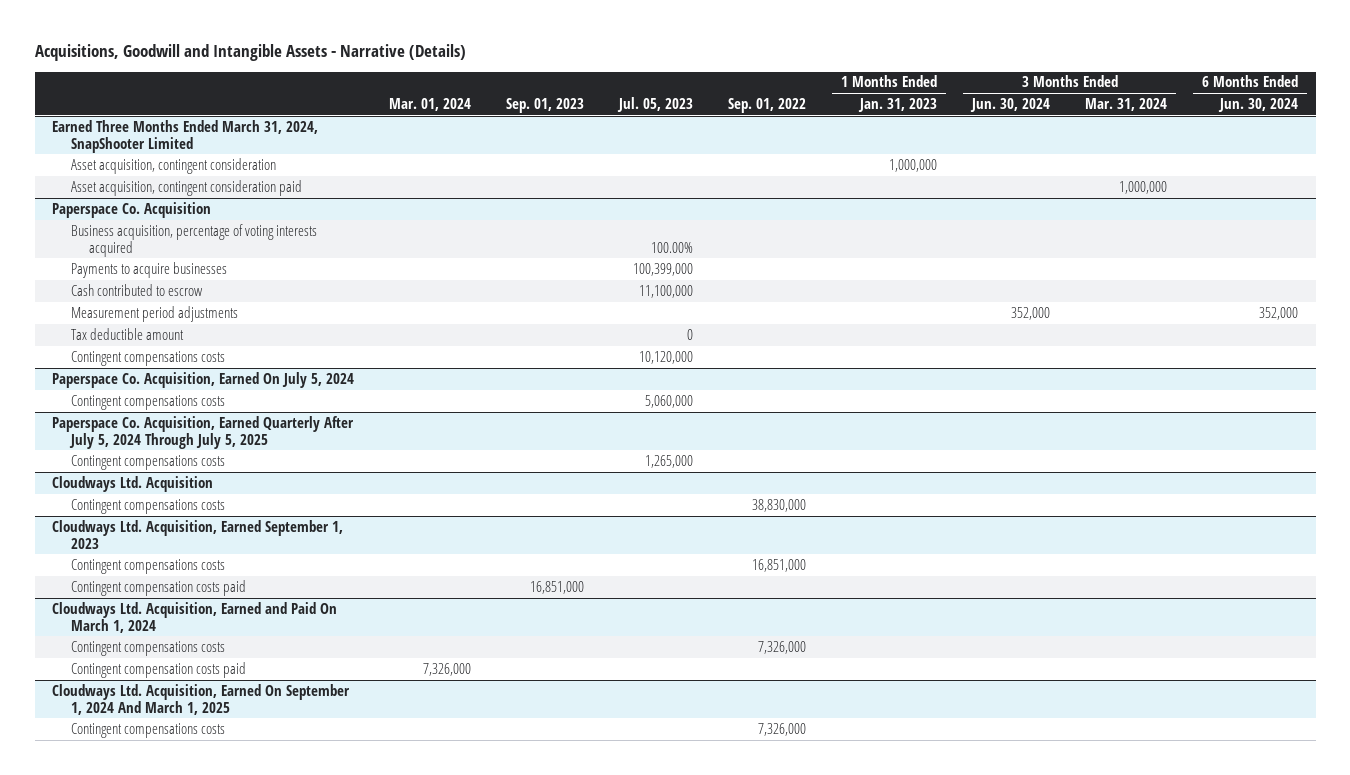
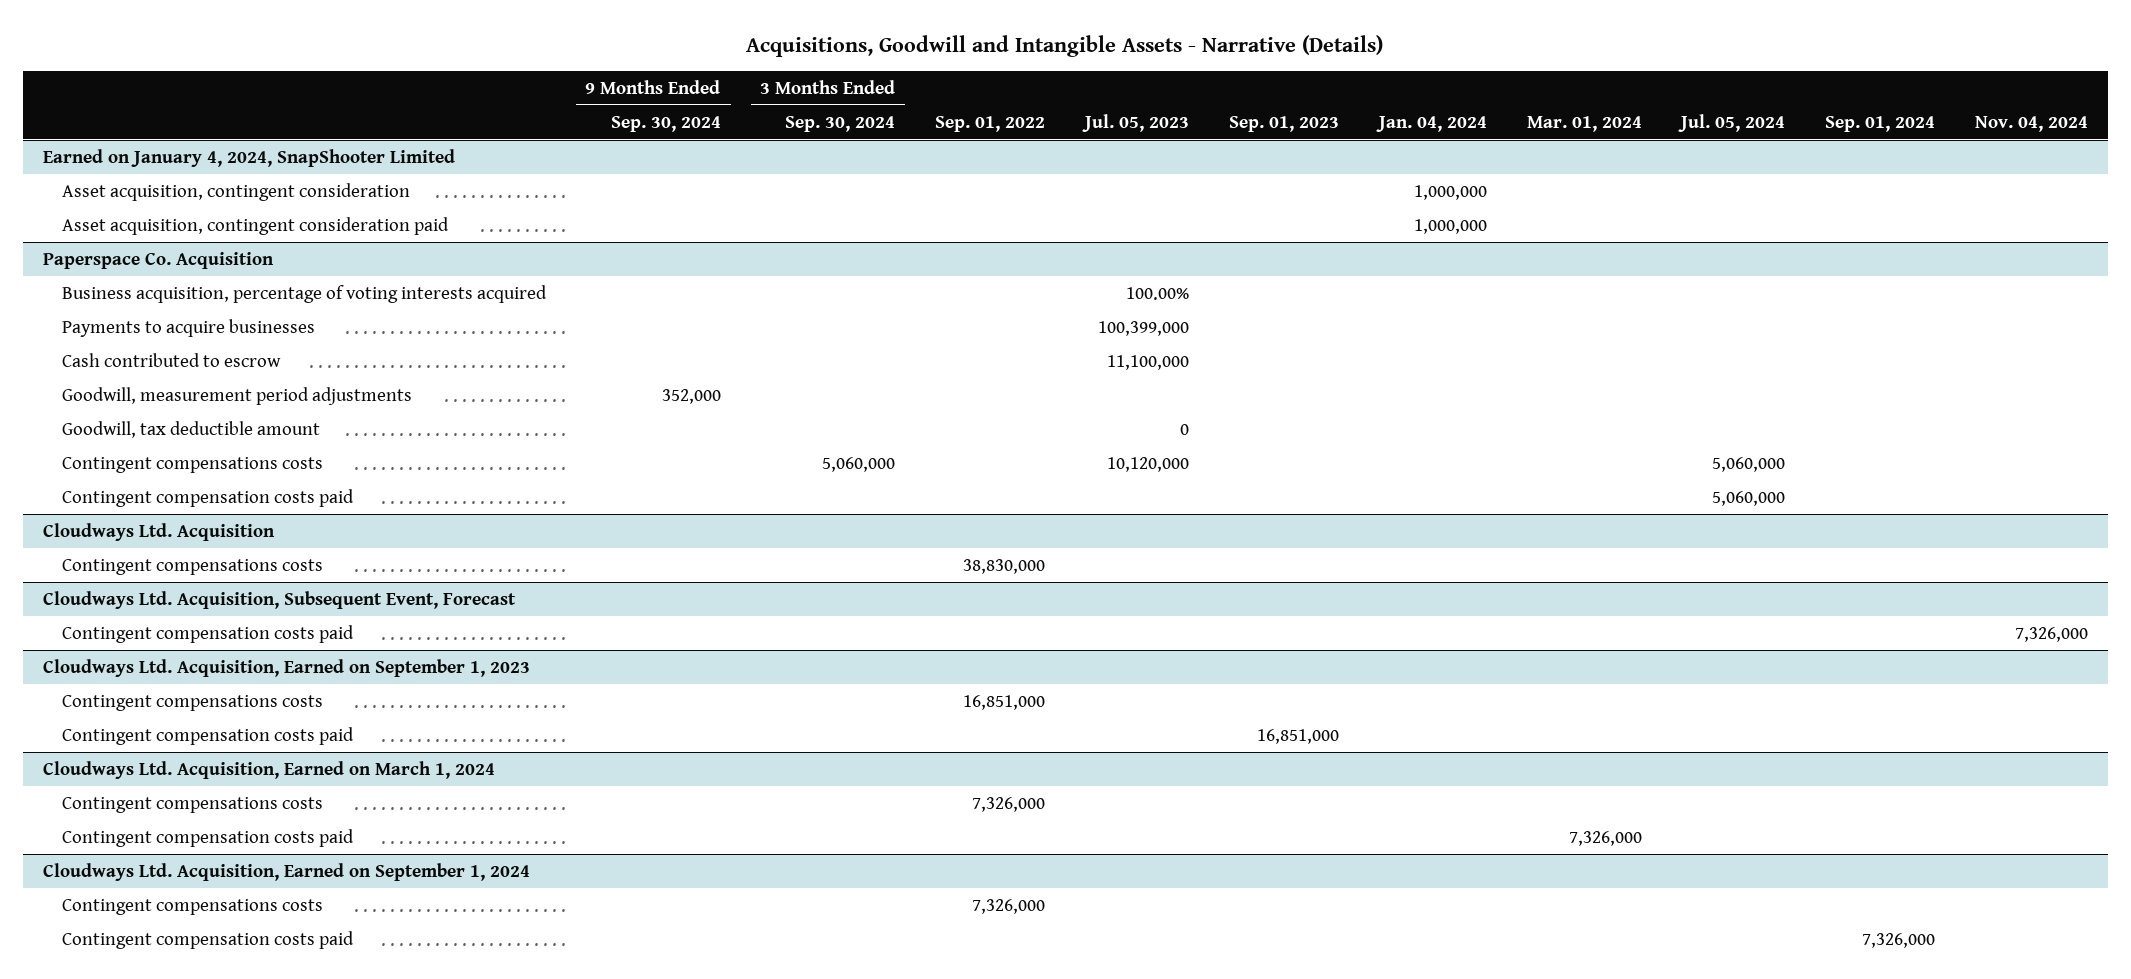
- | Mar. 01, 2024 | Sep. 01, 2023 | Jul. 05, 2023 | Sep. 01, 2022 | 1 Months Ended Jan. 31, 2023 | 3 Months Ended Jun. 30, 2024 | 3 Months Ended Mar. 31, 2024 | 6 Months Ended Jun. 30, 2024
+ | 9 Months Ended Sep. 30, 2024 | 3 Months Ended Sep. 30, 2024 | Sep. 01, 2022 | Jul. 05, 2023 | Sep. 01, 2023 | Jan. 04, 2024 | Mar. 01, 2024 | Jul. 05, 2024 | Sep. 01, 2024 | Nov. 04, 2024
- Earned Three Months Ended March 31, 2024, SnapShooter Limited
- Asset acquisition, contingent consideration | | | | | 1,000,000 | | |
- Asset acquisition, contingent consideration paid | | | | | | | 1,000,000 |
+ Earned on January 4, 2024, SnapShooter Limited
+ Asset acquisition, contingent consideration | | | | | | 1,000,000 | | | |
+ Asset acquisition, contingent consideration paid | | | | | | 1,000,000 | | | |
@ Paperspace Co. Acquisition
- Measurement period adjustments | | | | | | 352,000 | | 352,000
- Tax deductible amount | | | 0 | | | | |
+ Goodwill, measurement period adjustments | 352,000 | | | | | | | | |
+ Goodwill, tax deductible amount | | | | 0 | | | | | |
- Paperspace Co. Acquisition, Earned On July 5, 2024
- Contingent compensations costs | | | 5,060,000 | | | | |
- Paperspace Co. Acquisition, Earned Quarterly After July 5, 2024 Through July 5, 2025
- Contingent compensations costs | | | 1,265,000 | | | | |
@ Paperspace Co. Acquisition
+ Contingent compensation costs paid | | | | | | | | 5,060,000 | |
- Cloudways Ltd. Acquisition, Earned September 1, 2023
+ Cloudways Ltd. Acquisition, Subsequent Event, Forecast
+ Contingent compensation costs paid | | | | | | | | | | 7,326,000
+ Cloudways Ltd. Acquisition, Earned on September 1, 2023
- Cloudways Ltd. Acquisition, Earned and Paid On March 1, 2024
+ Cloudways Ltd. Acquisition, Earned on March 1, 2024
- Cloudways Ltd. Acquisition, Earned On September 1, 2024 And March 1, 2025
+ Cloudways Ltd. Acquisition, Earned on September 1, 2024
+ Contingent compensation costs paid | | | | | | | | | 7,326,000 |

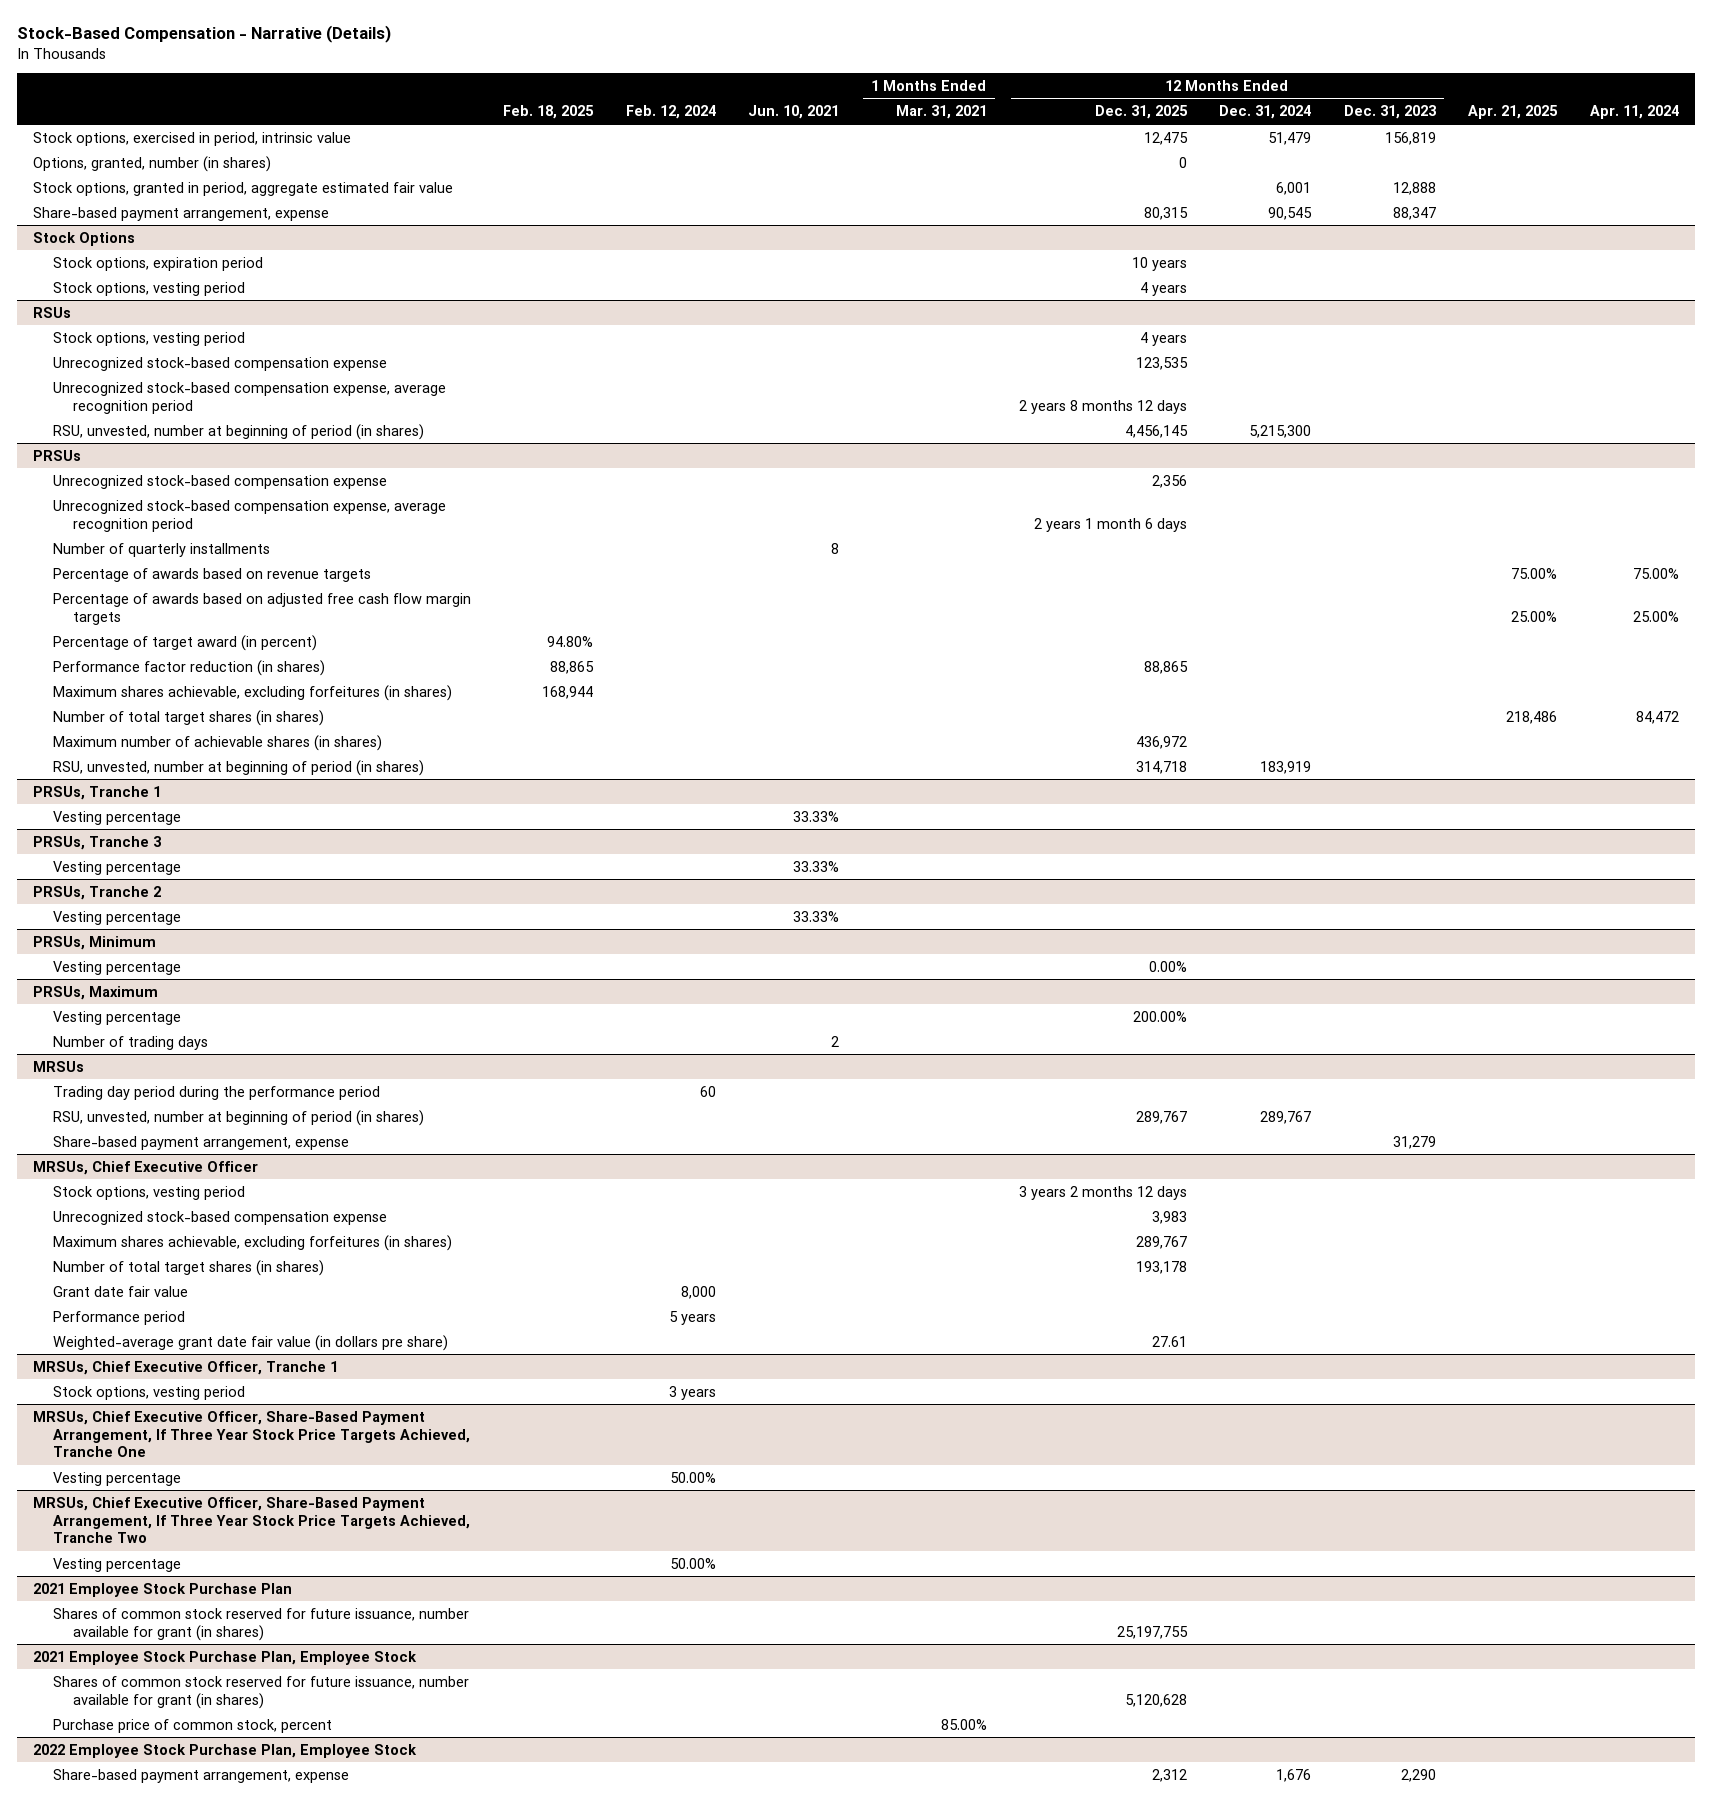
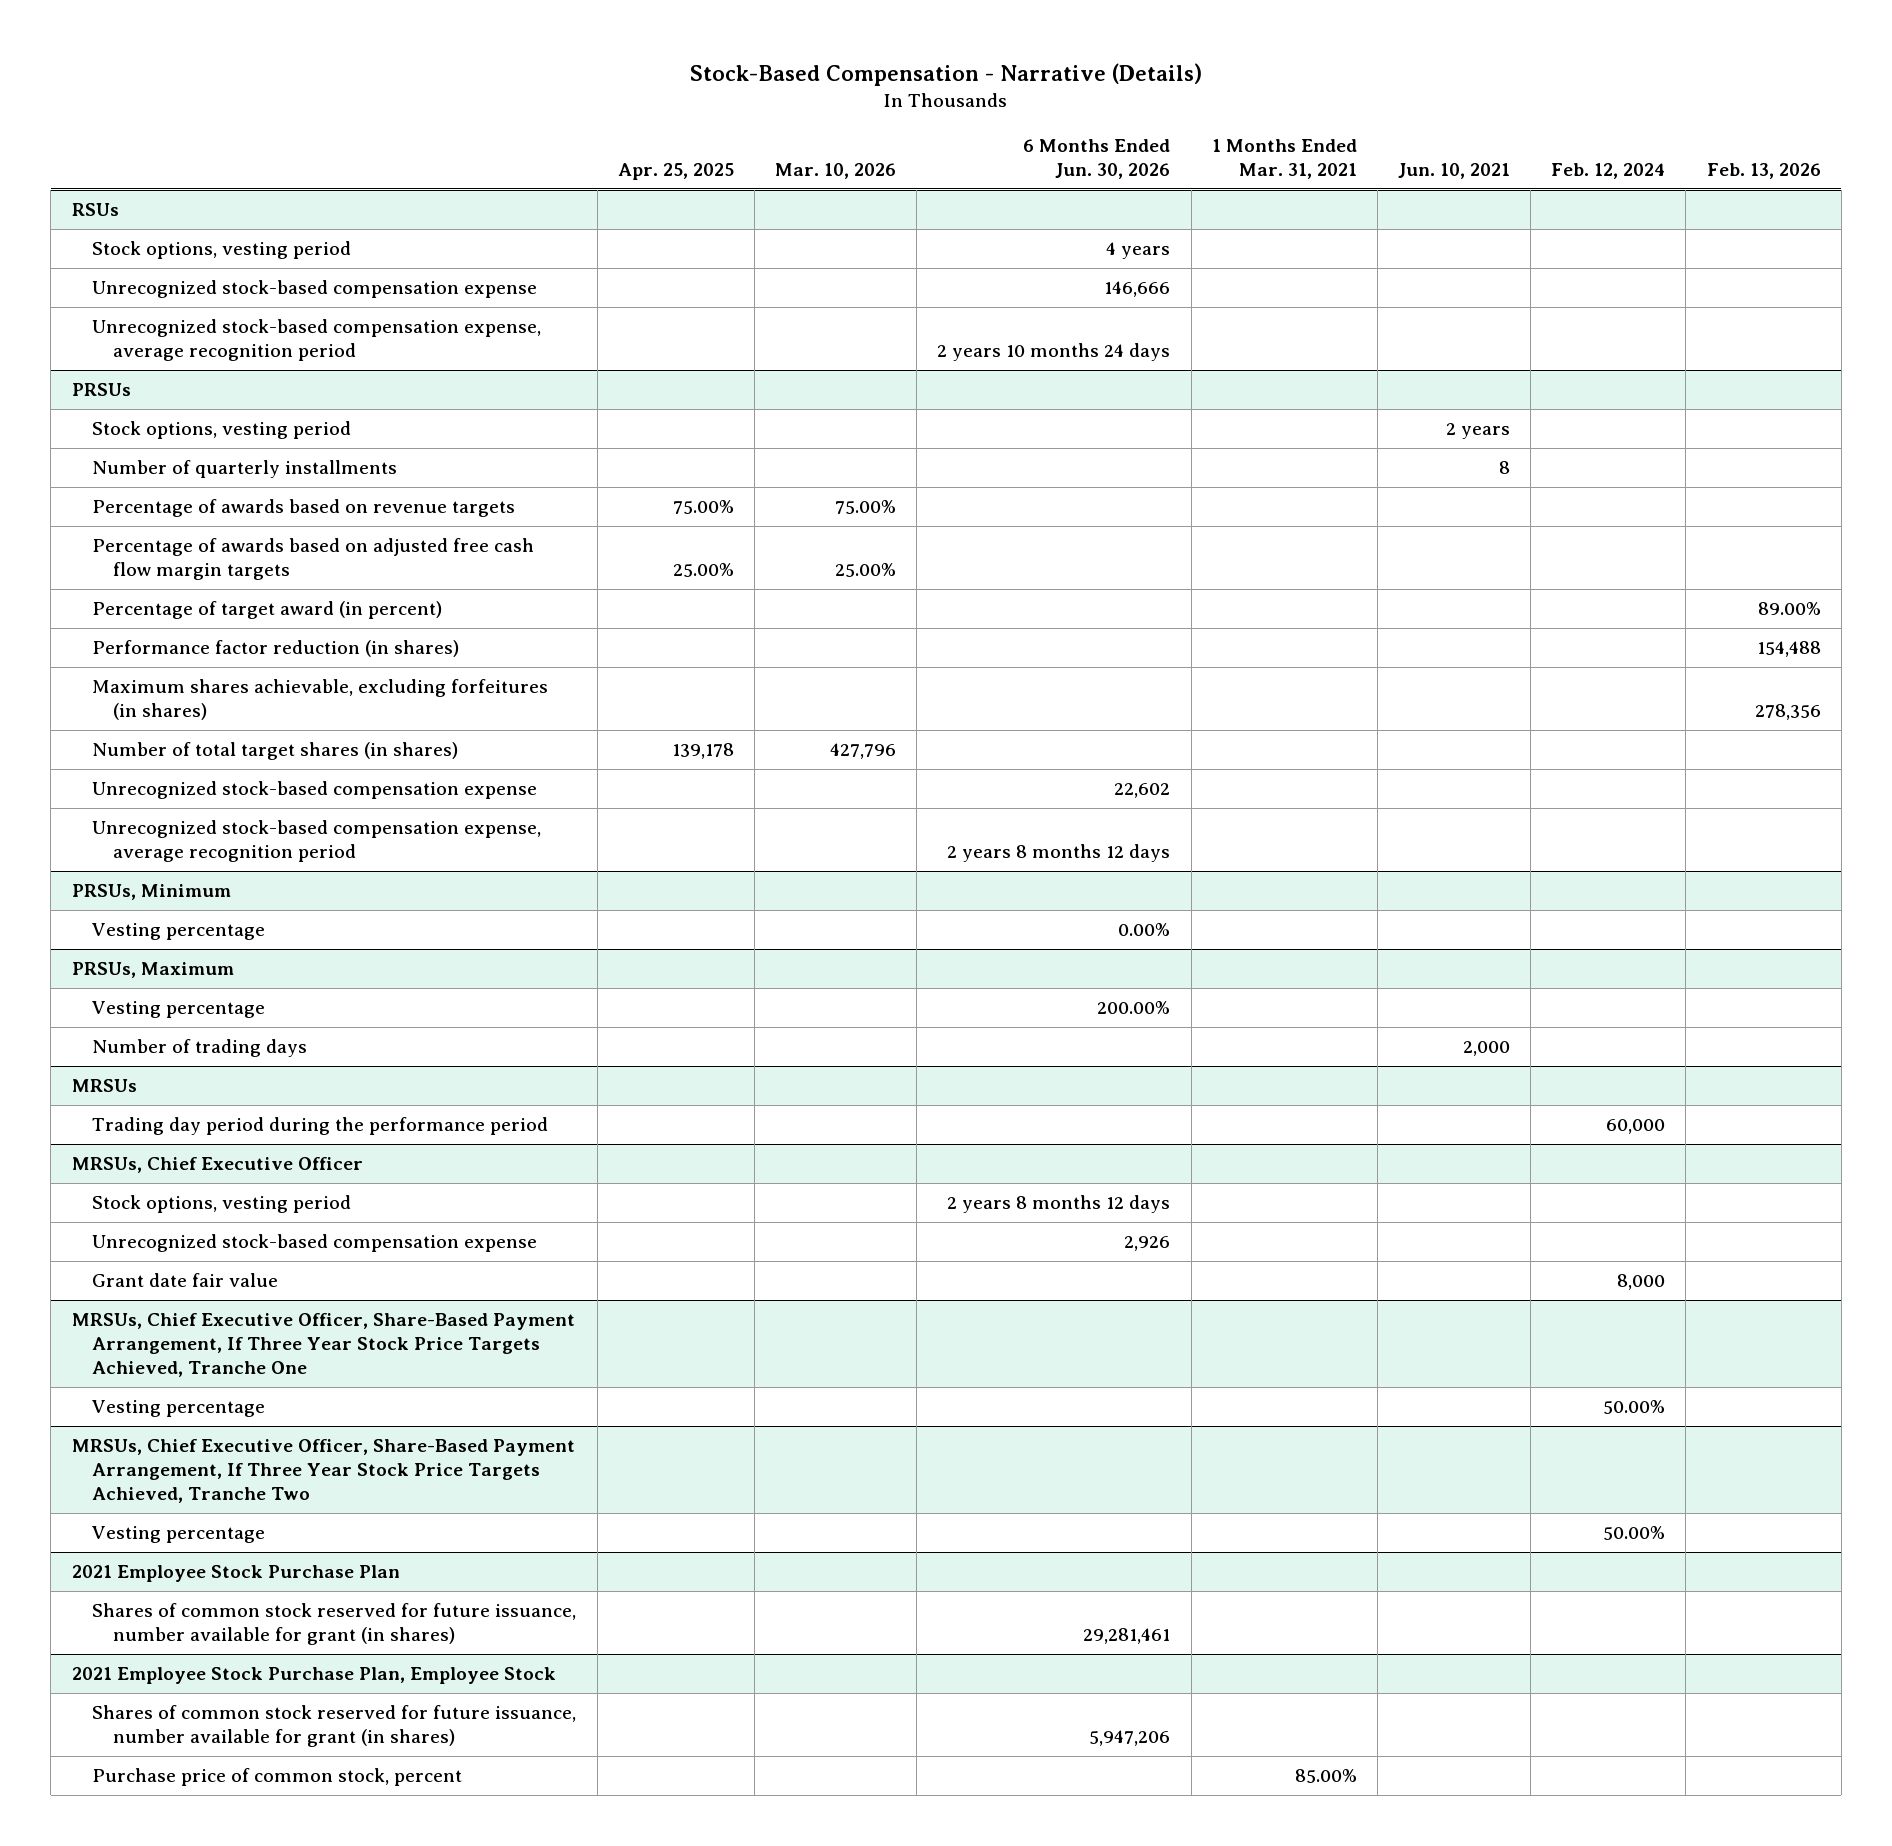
- | Feb. 18, 2025 | Feb. 12, 2024 | Jun. 10, 2021 | 1 Months Ended Mar. 31, 2021 | 12 Months Ended Dec. 31, 2025 | 12 Months Ended Dec. 31, 2024 | 12 Months Ended Dec. 31, 2023 | Apr. 21, 2025 | Apr. 11, 2024
+ | Apr. 25, 2025 | Mar. 10, 2026 | 6 Months Ended Jun. 30, 2026 | 1 Months Ended Mar. 31, 2021 | Jun. 10, 2021 | Feb. 12, 2024 | Feb. 13, 2026
- Stock options, exercised in period, intrinsic value | | | | | 12,475 | 51,479 | 156,819 | |
- Options, granted, number (in shares) | | | | | 0 | | | |
- Stock options, granted in period, aggregate estimated fair value | | | | | | 6,001 | 12,888 | |
- Share-based payment arrangement, expense | | | | | 80,315 | 90,545 | 88,347 | |
- Stock Options
- Stock options, expiration period | | | | | 10 years | | | |
- Stock options, vesting period | | | | | 4 years | | | |
@ RSUs
- RSU, unvested, number at beginning of period (in shares) | | | | | 4,456,145 | 5,215,300 | | |
@ PRSUs
+ Stock options, vesting period | | | | | 2 years | |
- Maximum number of achievable shares (in shares) | | | | | 436,972 | | | |
- RSU, unvested, number at beginning of period (in shares) | | | | | 314,718 | 183,919 | | |
- PRSUs, Tranche 1
- Vesting percentage | | | 33.33% | | | | | |
- PRSUs, Tranche 3
- Vesting percentage | | | 33.33% | | | | | |
- PRSUs, Tranche 2
- Vesting percentage | | | 33.33% | | | | | |
@ PRSUs
moved down: Unrecognized stock-based compensation expense | | | 22,602 | | | |
moved down: Unrecognized stock-based compensation expense, average recognition period | | | 2 years 8 months 12 days | | | |
@ PRSUs, Maximum
- Number of trading days | | | 2 | | | | | |
+ Number of trading days | | | | | 2,000 | |
@ MRSUs
- Trading day period during the performance period | | 60 | | | | | | |
- RSU, unvested, number at beginning of period (in shares) | | | | | 289,767 | 289,767 | | |
- Share-based payment arrangement, expense | | | | | | | 31,279 | |
+ Trading day period during the performance period | | | | | | 60,000 |
@ MRSUs, Chief Executive Officer
- Maximum shares achievable, excluding forfeitures (in shares) | | | | | 289,767 | | | |
- Number of total target shares (in shares) | | | | | 193,178 | | | |
- Performance period | | 5 years | | | | | | |
- Weighted-average grant date fair value (in dollars pre share) | | | | | 27.61 | | | |
- MRSUs, Chief Executive Officer, Tranche 1
- Stock options, vesting period | | 3 years | | | | | | |
- 2022 Employee Stock Purchase Plan, Employee Stock
- Share-based payment arrangement, expense | | | | | 2,312 | 1,676 | 2,290 | |

